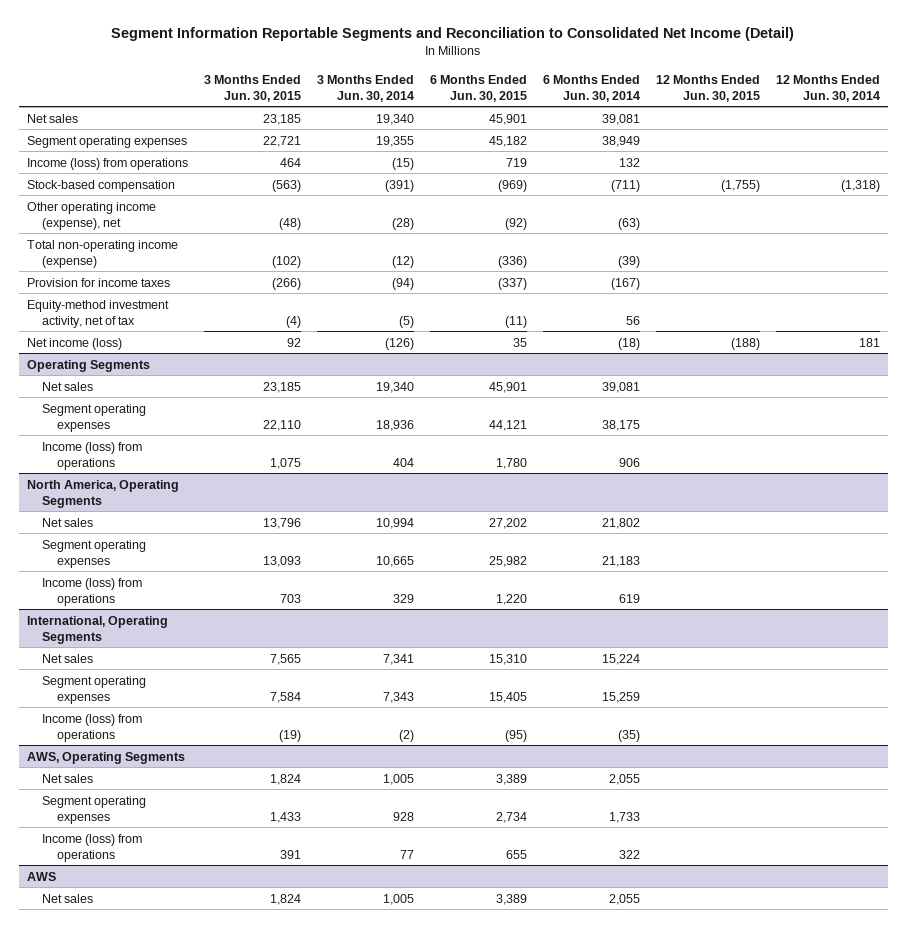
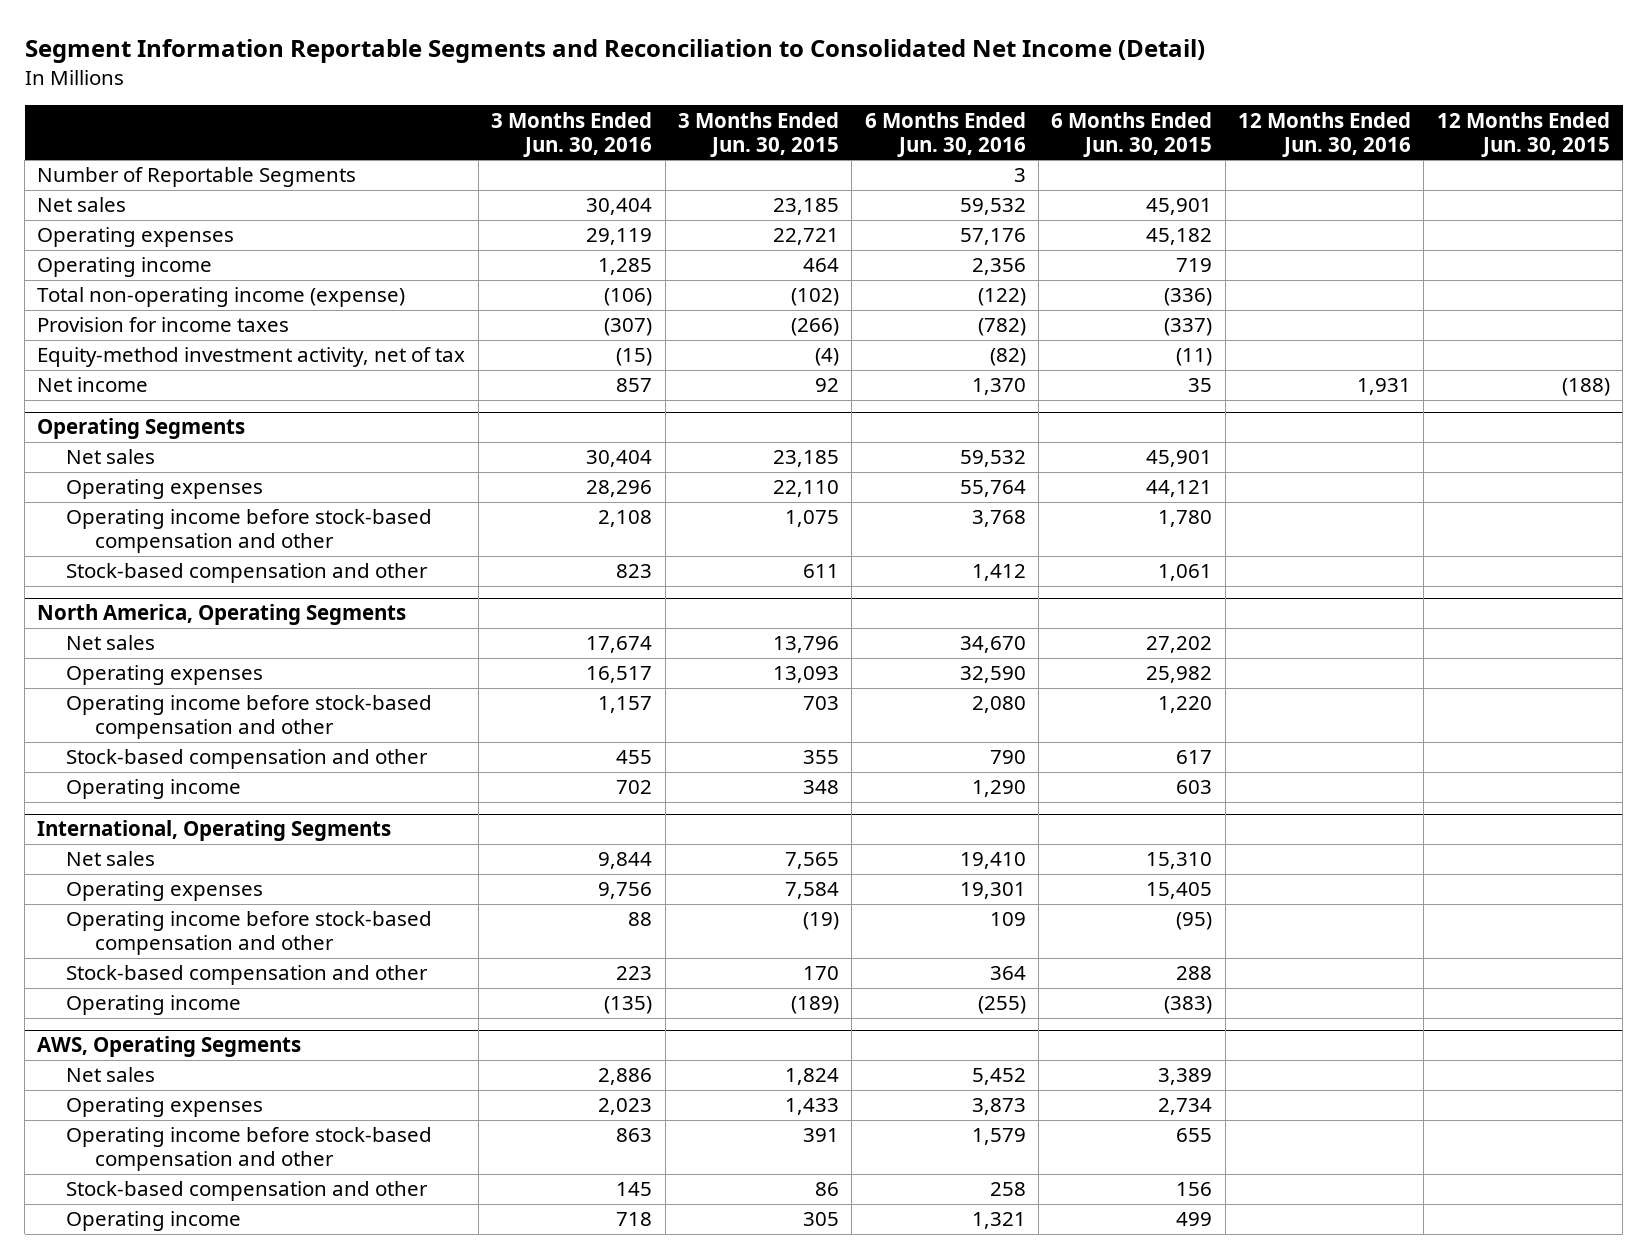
- | 3 Months Ended Jun. 30, 2015 | 3 Months Ended Jun. 30, 2014 | 6 Months Ended Jun. 30, 2015 | 6 Months Ended Jun. 30, 2014 | 12 Months Ended Jun. 30, 2015 | 12 Months Ended Jun. 30, 2014
+ | 3 Months Ended Jun. 30, 2016 | 3 Months Ended Jun. 30, 2015 | 6 Months Ended Jun. 30, 2016 | 6 Months Ended Jun. 30, 2015 | 12 Months Ended Jun. 30, 2016 | 12 Months Ended Jun. 30, 2015
+ Number of Reportable Segments | | | 3 | | |
- Segment operating expenses | 22,721 | 19,355 | 45,182 | 38,949 | |
- Income (loss) from operations | 464 | (15) | 719 | 132 | |
- Stock-based compensation | (563) | (391) | (969) | (711) | (1,755) | (1,318)
- Other operating income (expense), net | (48) | (28) | (92) | (63) | |
+ Operating expenses | 29,119 | 22,721 | 57,176 | 45,182 | |
+ Operating income | 1,285 | 464 | 2,356 | 719 | |
- Net income (loss) | 92 | (126) | 35 | (18) | (188) | 181
+ Net income | 857 | 92 | 1,370 | 35 | 1,931 | (188)
@ Operating Segments
- Segment operating expenses | 22,110 | 18,936 | 44,121 | 38,175 | |
- Income (loss) from operations | 1,075 | 404 | 1,780 | 906 | |
+ Operating expenses | 28,296 | 22,110 | 55,764 | 44,121 | |
+ Operating income before stock-based compensation and other | 2,108 | 1,075 | 3,768 | 1,780 | |
+ Stock-based compensation and other | 823 | 611 | 1,412 | 1,061 | |
@ North America, Operating Segments
- Segment operating expenses | 13,093 | 10,665 | 25,982 | 21,183 | |
- Income (loss) from operations | 703 | 329 | 1,220 | 619 | |
+ Operating expenses | 16,517 | 13,093 | 32,590 | 25,982 | |
+ Operating income before stock-based compensation and other | 1,157 | 703 | 2,080 | 1,220 | |
+ Stock-based compensation and other | 455 | 355 | 790 | 617 | |
+ Operating income | 702 | 348 | 1,290 | 603 | |
@ International, Operating Segments
- Segment operating expenses | 7,584 | 7,343 | 15,405 | 15,259 | |
- Income (loss) from operations | (19) | (2) | (95) | (35) | |
+ Operating expenses | 9,756 | 7,584 | 19,301 | 15,405 | |
+ Operating income before stock-based compensation and other | 88 | (19) | 109 | (95) | |
+ Stock-based compensation and other | 223 | 170 | 364 | 288 | |
+ Operating income | (135) | (189) | (255) | (383) | |
@ AWS, Operating Segments
- Segment operating expenses | 1,433 | 928 | 2,734 | 1,733 | |
- Income (loss) from operations | 391 | 77 | 655 | 322 | |
- AWS
- Net sales | 1,824 | 1,005 | 3,389 | 2,055 | |
@ AWS, Operating Segments
+ Operating expenses | 2,023 | 1,433 | 3,873 | 2,734 | |
+ Operating income before stock-based compensation and other | 863 | 391 | 1,579 | 655 | |
+ Stock-based compensation and other | 145 | 86 | 258 | 156 | |
+ Operating income | 718 | 305 | 1,321 | 499 | |

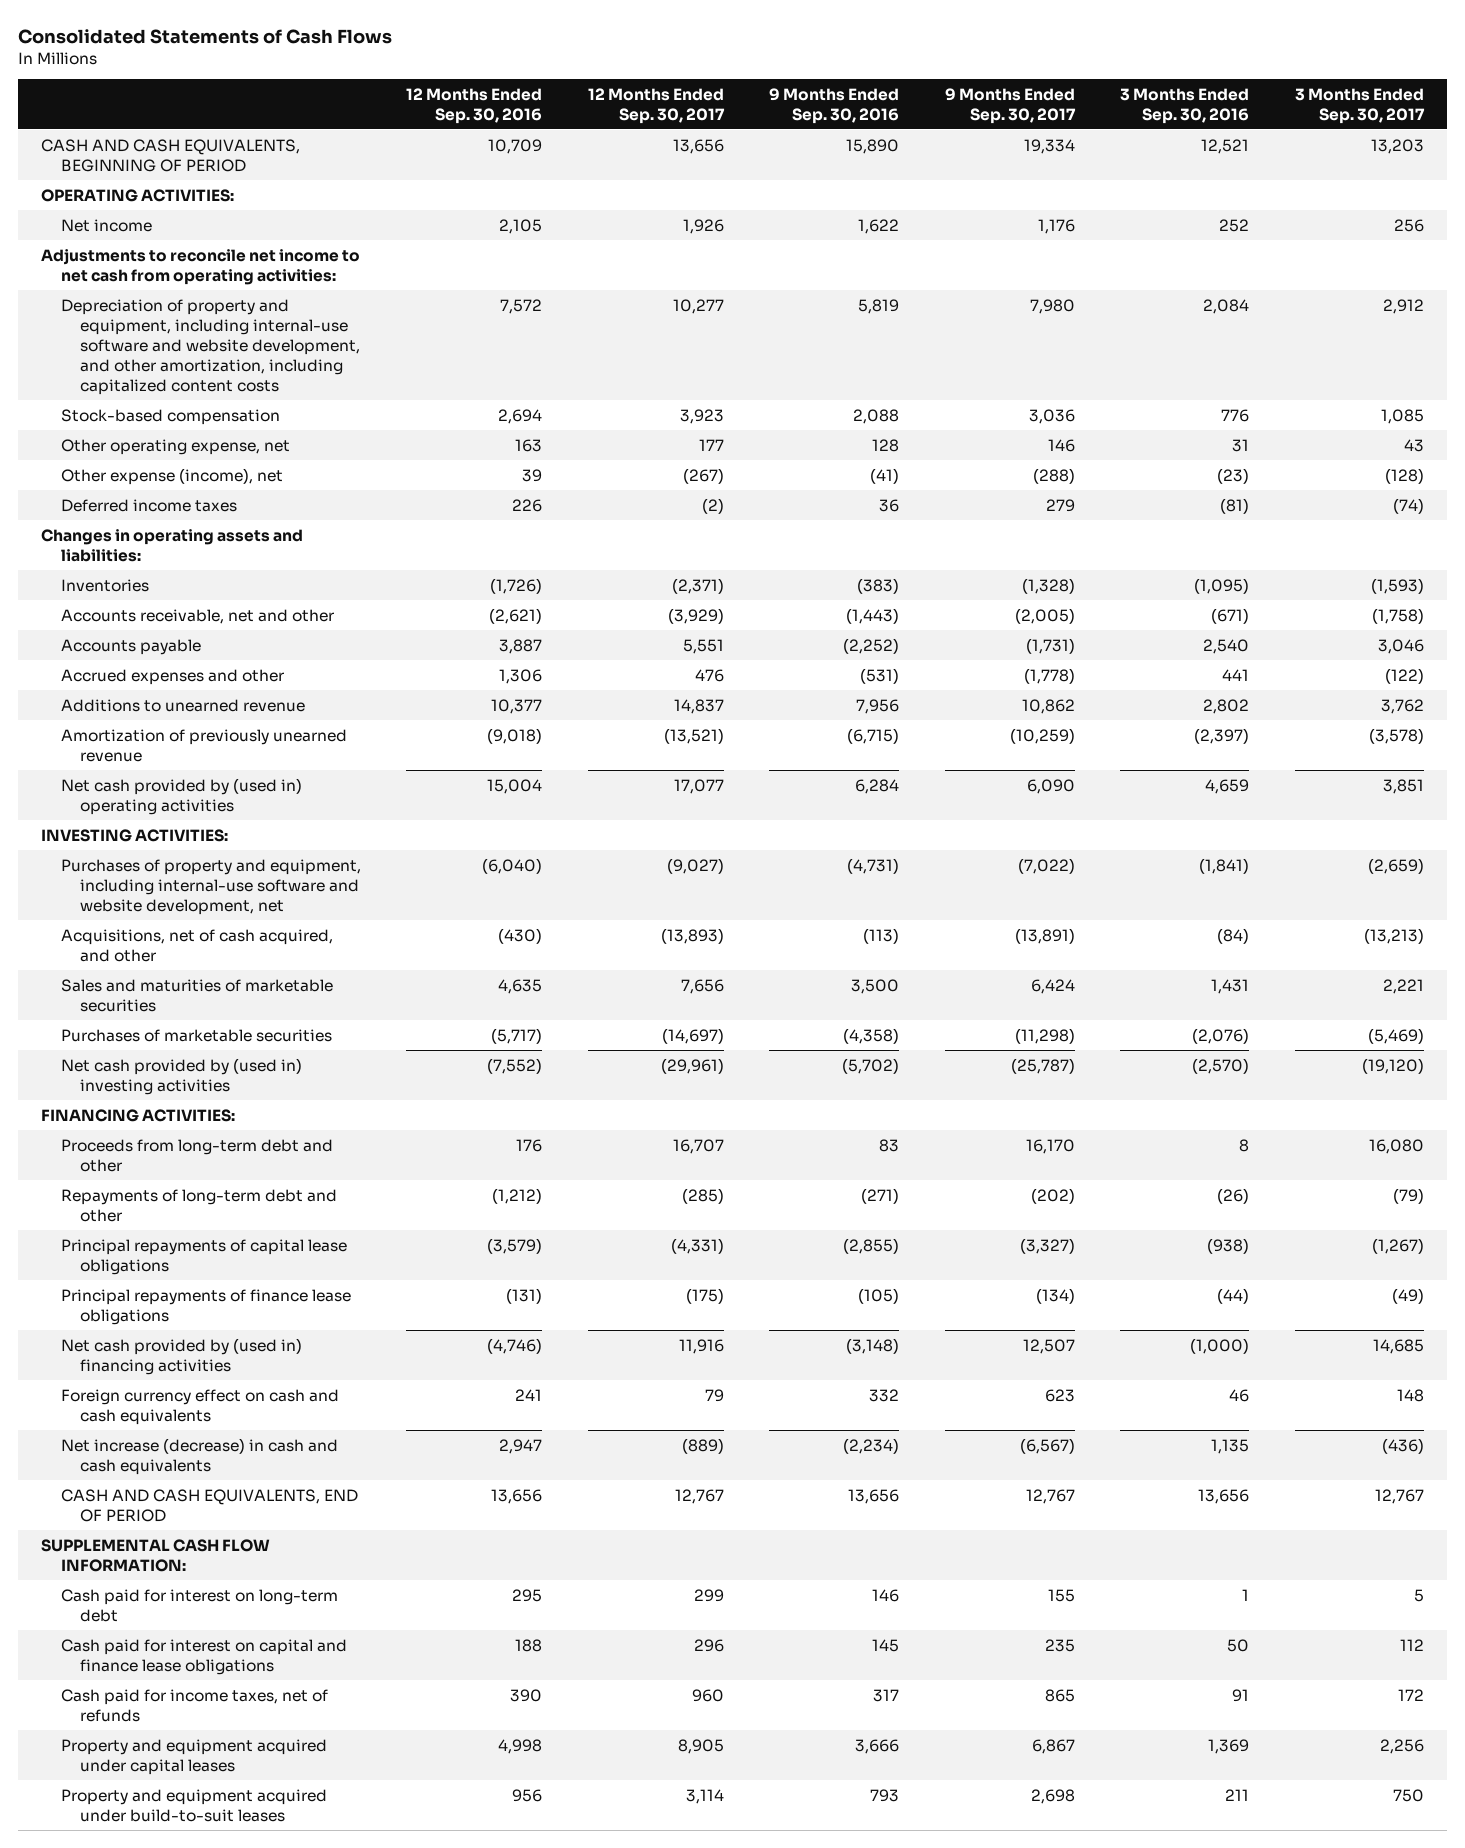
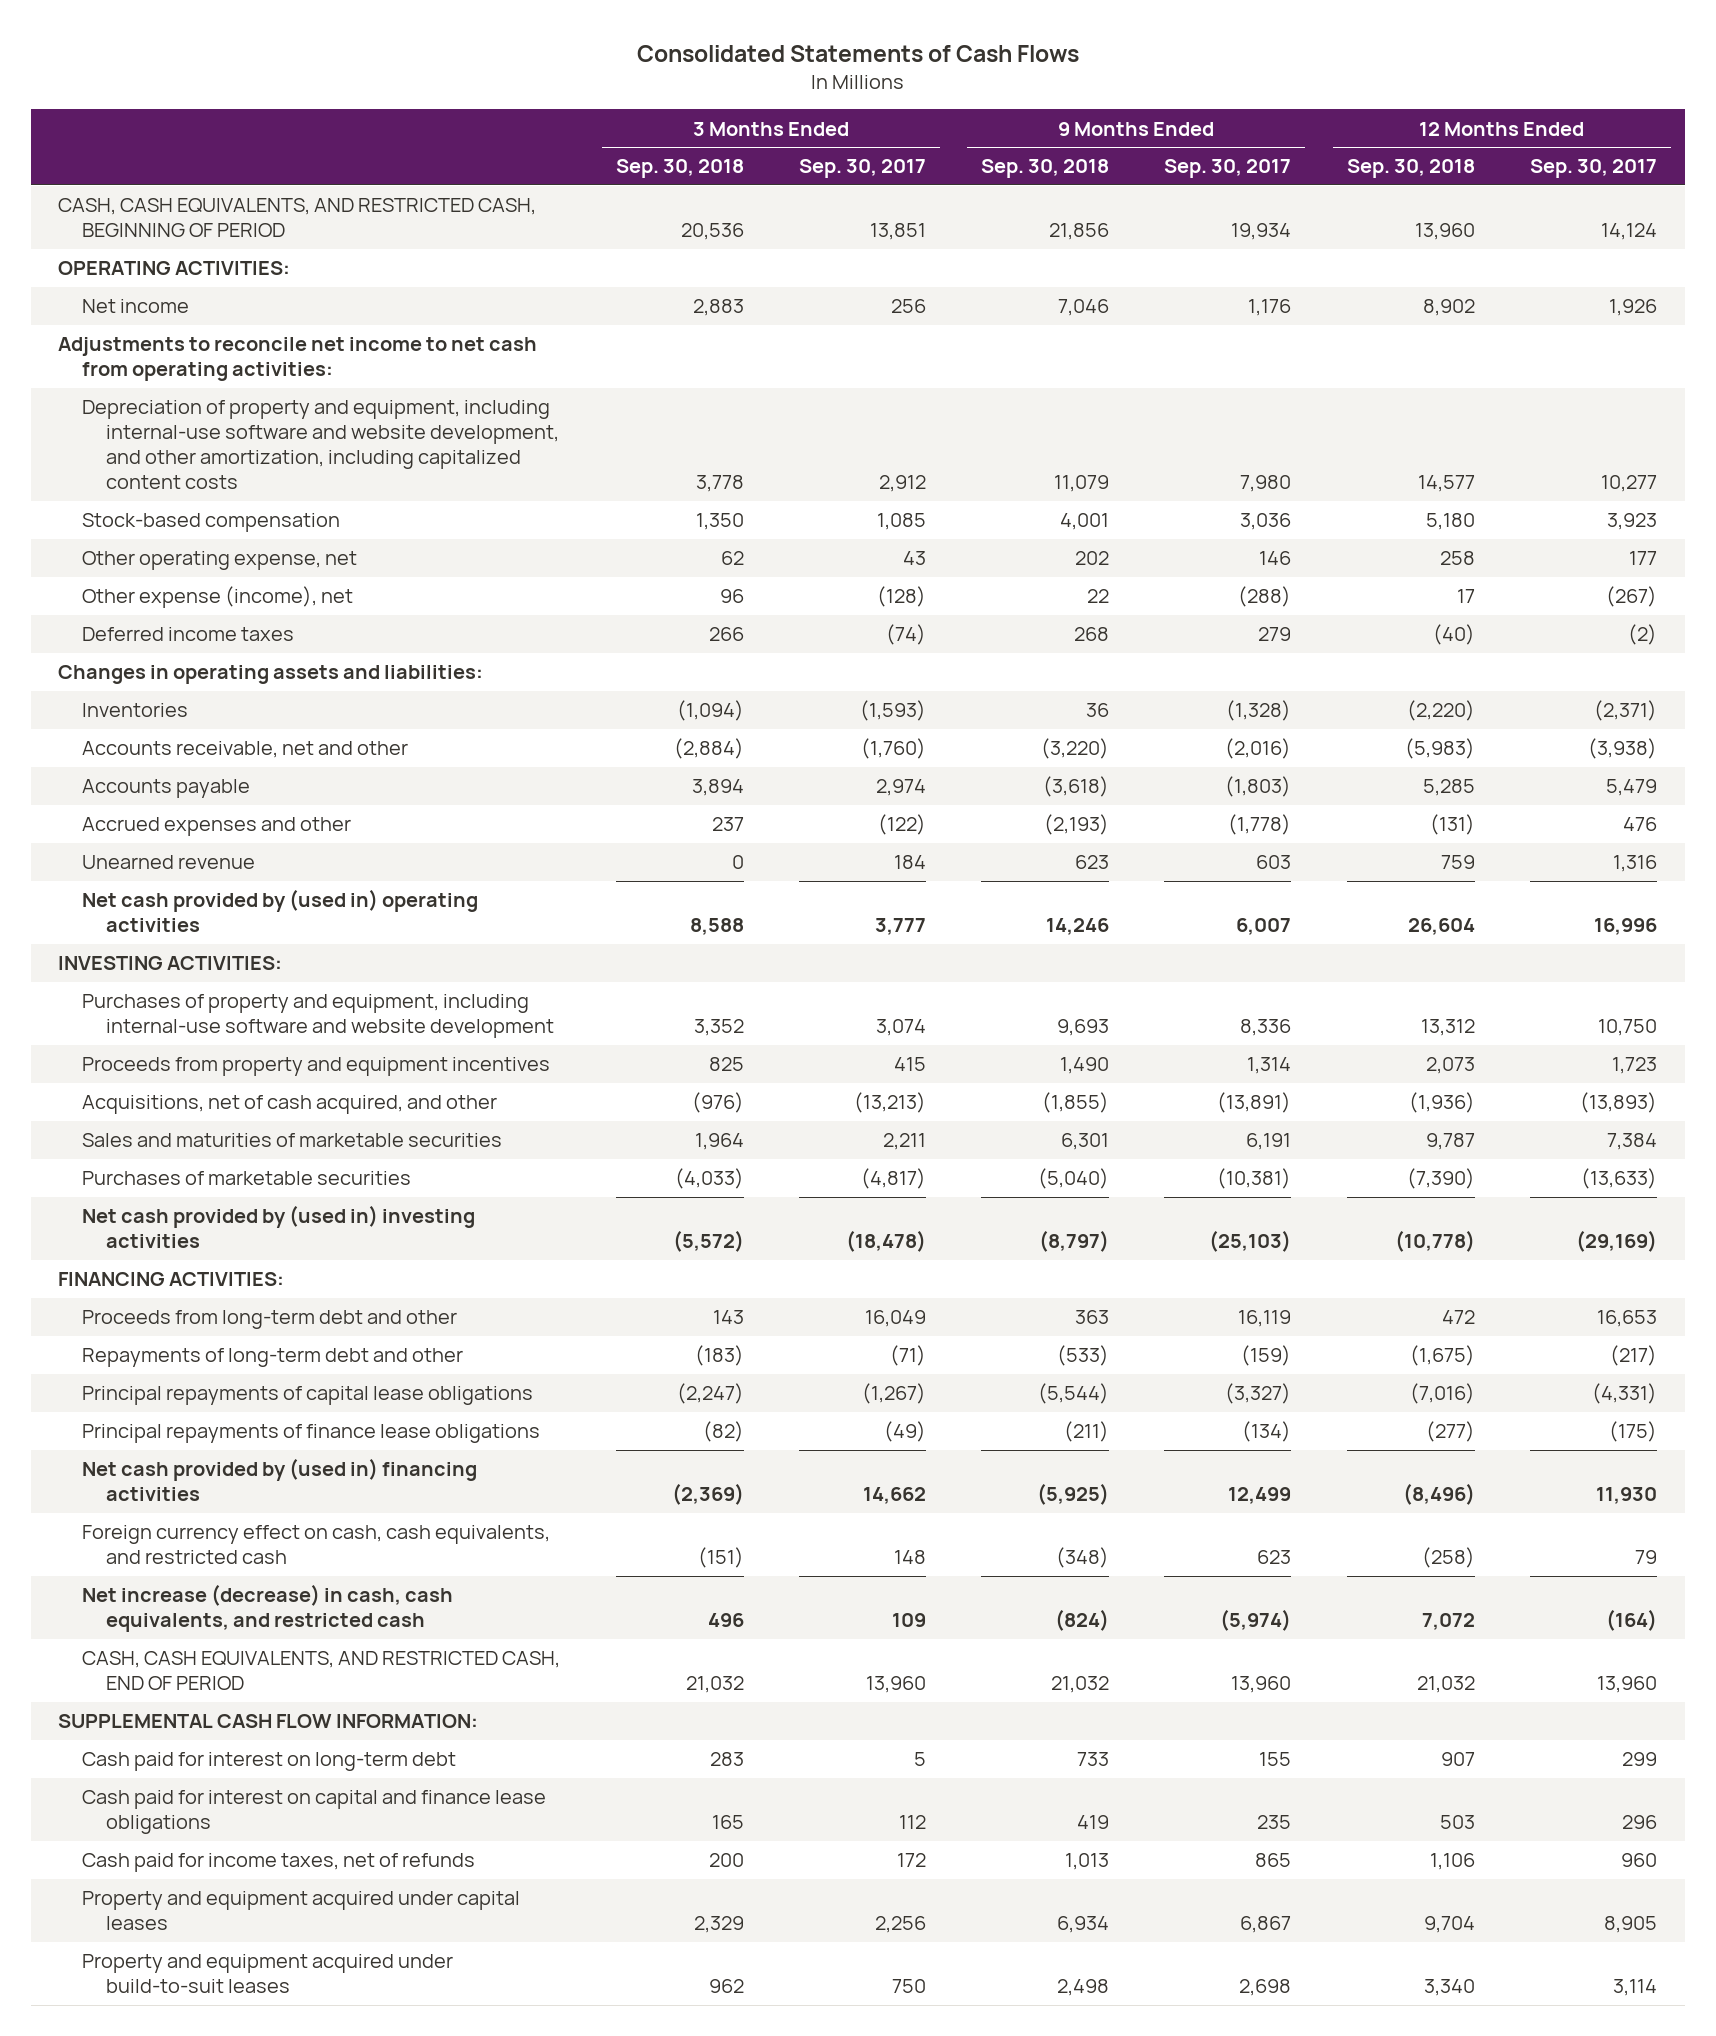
- | 12 Months Ended Sep. 30, 2016 | 12 Months Ended Sep. 30, 2017 | 9 Months Ended Sep. 30, 2016 | 9 Months Ended Sep. 30, 2017 | 3 Months Ended Sep. 30, 2016 | 3 Months Ended Sep. 30, 2017
+ | 3 Months Ended Sep. 30, 2018 | 3 Months Ended Sep. 30, 2017 | 9 Months Ended Sep. 30, 2018 | 9 Months Ended Sep. 30, 2017 | 12 Months Ended Sep. 30, 2018 | 12 Months Ended Sep. 30, 2017
- CASH AND CASH EQUIVALENTS, BEGINNING OF PERIOD | 10,709 | 13,656 | 15,890 | 19,334 | 12,521 | 13,203
+ CASH, CASH EQUIVALENTS, AND RESTRICTED CASH, BEGINNING OF PERIOD | 20,536 | 13,851 | 21,856 | 19,934 | 13,960 | 14,124
- Accounts receivable, net and other | (2,621) | (3,929) | (1,443) | (2,005) | (671) | (1,758)
- Accounts payable | 3,887 | 5,551 | (2,252) | (1,731) | 2,540 | 3,046
+ Accounts receivable, net and other | (2,884) | (1,760) | (3,220) | (2,016) | (5,983) | (3,938)
+ Accounts payable | 3,894 | 2,974 | (3,618) | (1,803) | 5,285 | 5,479
- Additions to unearned revenue | 10,377 | 14,837 | 7,956 | 10,862 | 2,802 | 3,762
- Amortization of previously unearned revenue | (9,018) | (13,521) | (6,715) | (10,259) | (2,397) | (3,578)
- Net cash provided by (used in) operating activities | 15,004 | 17,077 | 6,284 | 6,090 | 4,659 | 3,851
+ Unearned revenue | 0 | 184 | 623 | 603 | 759 | 1,316
+ Net cash provided by (used in) operating activities | 8,588 | 3,777 | 14,246 | 6,007 | 26,604 | 16,996
- Purchases of property and equipment, including internal-use software and website development, net | (6,040) | (9,027) | (4,731) | (7,022) | (1,841) | (2,659)
+ Purchases of property and equipment, including internal-use software and website development | 3,352 | 3,074 | 9,693 | 8,336 | 13,312 | 10,750
+ Proceeds from property and equipment incentives | 825 | 415 | 1,490 | 1,314 | 2,073 | 1,723
- Sales and maturities of marketable securities | 4,635 | 7,656 | 3,500 | 6,424 | 1,431 | 2,221
- Purchases of marketable securities | (5,717) | (14,697) | (4,358) | (11,298) | (2,076) | (5,469)
- Net cash provided by (used in) investing activities | (7,552) | (29,961) | (5,702) | (25,787) | (2,570) | (19,120)
+ Sales and maturities of marketable securities | 1,964 | 2,211 | 6,301 | 6,191 | 9,787 | 7,384
+ Purchases of marketable securities | (4,033) | (4,817) | (5,040) | (10,381) | (7,390) | (13,633)
+ Net cash provided by (used in) investing activities | (5,572) | (18,478) | (8,797) | (25,103) | (10,778) | (29,169)
- Proceeds from long-term debt and other | 176 | 16,707 | 83 | 16,170 | 8 | 16,080
- Repayments of long-term debt and other | (1,212) | (285) | (271) | (202) | (26) | (79)
+ Proceeds from long-term debt and other | 143 | 16,049 | 363 | 16,119 | 472 | 16,653
+ Repayments of long-term debt and other | (183) | (71) | (533) | (159) | (1,675) | (217)
- Net cash provided by (used in) financing activities | (4,746) | 11,916 | (3,148) | 12,507 | (1,000) | 14,685
- Foreign currency effect on cash and cash equivalents | 241 | 79 | 332 | 623 | 46 | 148
- Net increase (decrease) in cash and cash equivalents | 2,947 | (889) | (2,234) | (6,567) | 1,135 | (436)
- CASH AND CASH EQUIVALENTS, END OF PERIOD | 13,656 | 12,767 | 13,656 | 12,767 | 13,656 | 12,767
+ Net cash provided by (used in) financing activities | (2,369) | 14,662 | (5,925) | 12,499 | (8,496) | 11,930
+ Foreign currency effect on cash, cash equivalents, and restricted cash | (151) | 148 | (348) | 623 | (258) | 79
+ Net increase (decrease) in cash, cash equivalents, and restricted cash | 496 | 109 | (824) | (5,974) | 7,072 | (164)
+ CASH, CASH EQUIVALENTS, AND RESTRICTED CASH, END OF PERIOD | 21,032 | 13,960 | 21,032 | 13,960 | 21,032 | 13,960

